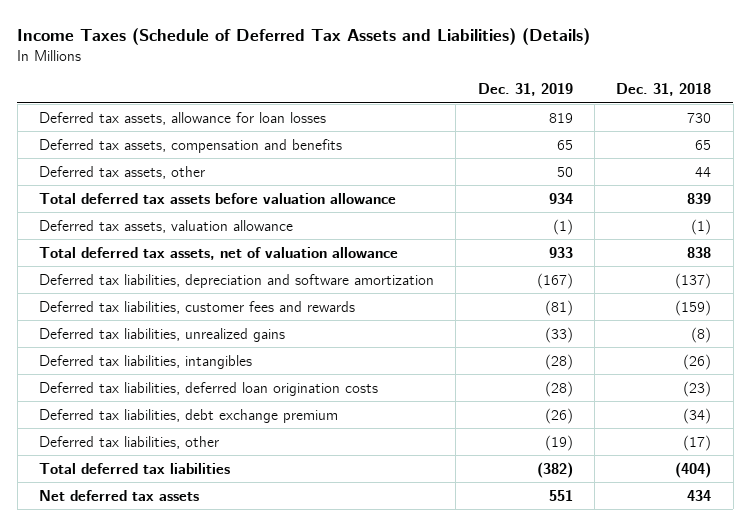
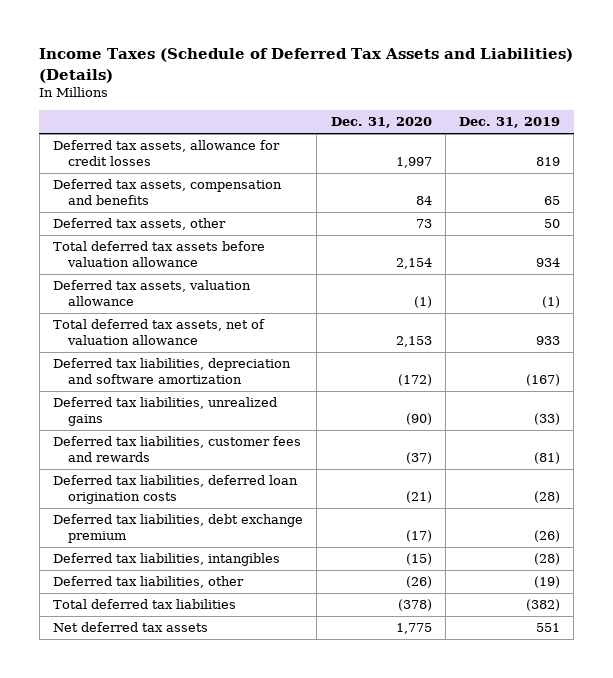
- | Dec. 31, 2019 | Dec. 31, 2018
+ | Dec. 31, 2020 | Dec. 31, 2019
- Deferred tax assets, allowance for loan losses | 819 | 730
+ Deferred tax assets, allowance for credit losses | 1,997 | 819
moved down: Deferred tax liabilities, customer fees and rewards | (37) | (81)
moved down: Deferred tax liabilities, intangibles | (15) | (28)

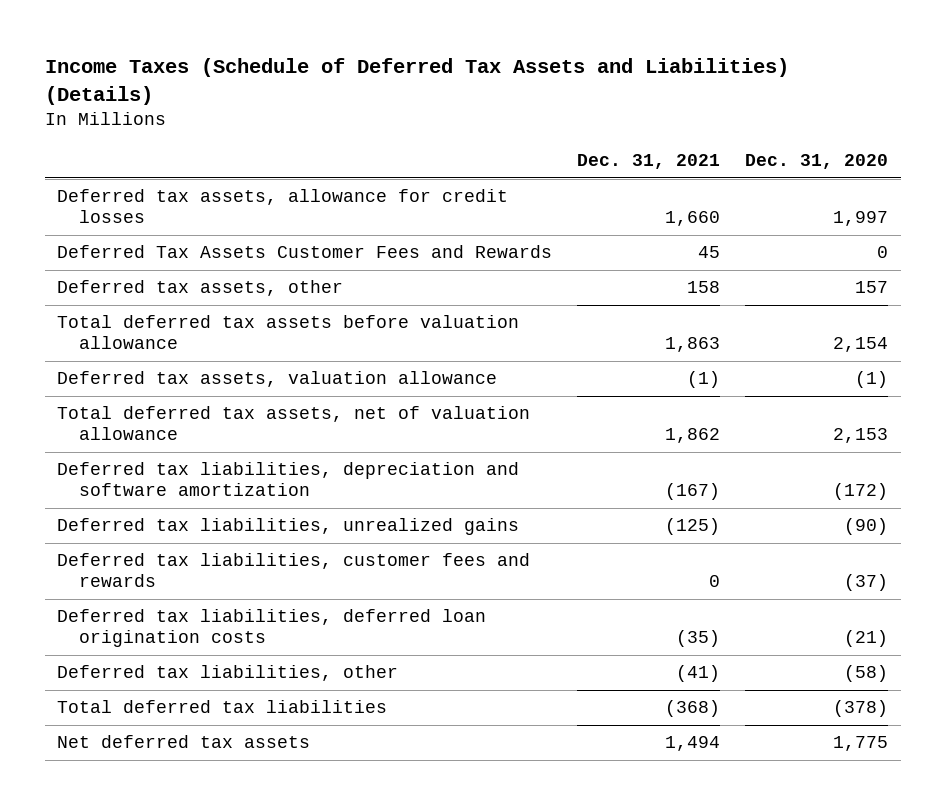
- | Dec. 31, 2020 | Dec. 31, 2019
+ | Dec. 31, 2021 | Dec. 31, 2020
- Deferred tax assets, compensation and benefits | 84 | 65
- Deferred tax assets, other | 73 | 50
+ Deferred Tax Assets Customer Fees and Rewards | 45 | 0
+ Deferred tax assets, other | 158 | 157
- Deferred tax liabilities, debt exchange premium | (17) | (26)
- Deferred tax liabilities, intangibles | (15) | (28)
- Deferred tax liabilities, other | (26) | (19)
+ Deferred tax liabilities, other | (41) | (58)

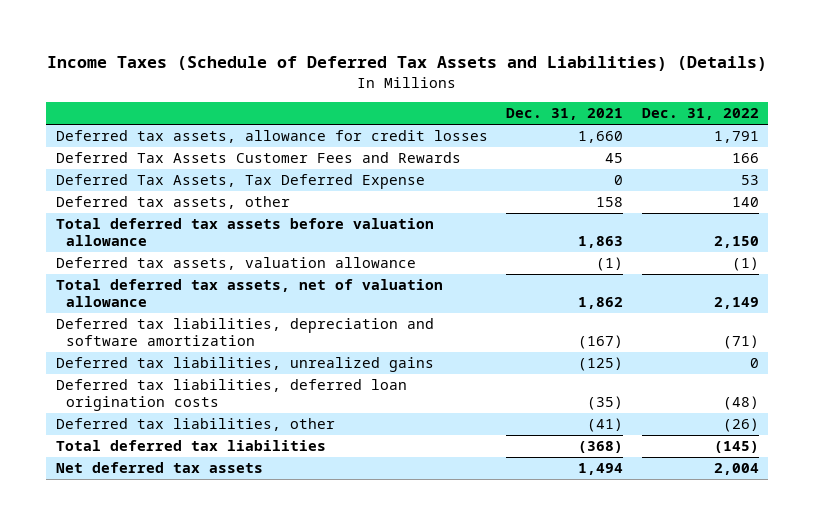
- | Dec. 31, 2021 | Dec. 31, 2020
+ | Dec. 31, 2021 | Dec. 31, 2022
+ Deferred Tax Assets, Tax Deferred Expense | 0 | 53
- Deferred tax liabilities, customer fees and rewards | 0 | (37)

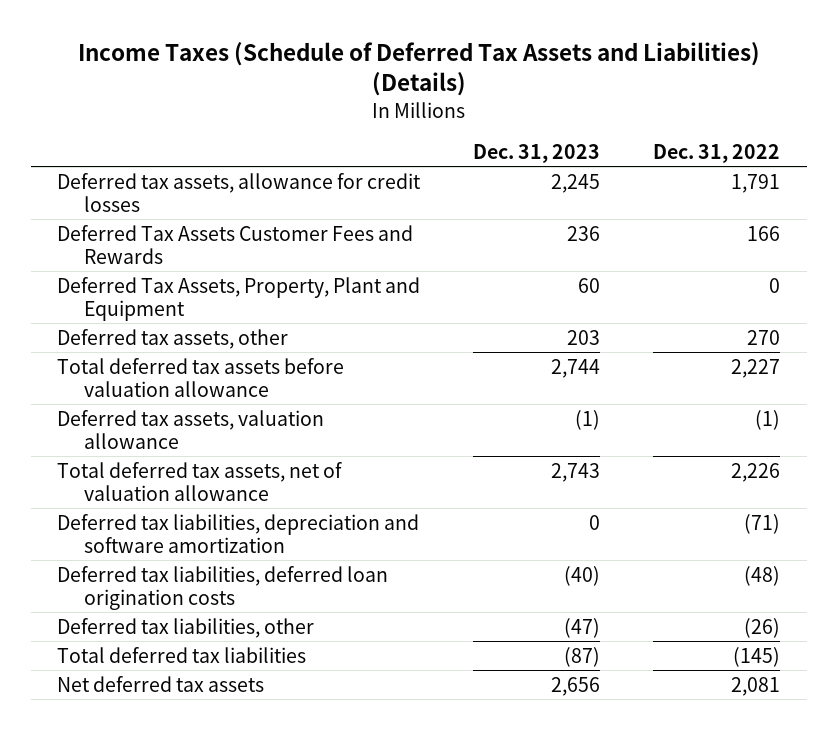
- | Dec. 31, 2021 | Dec. 31, 2022
+ | Dec. 31, 2023 | Dec. 31, 2022
- Deferred Tax Assets, Tax Deferred Expense | 0 | 53
- Deferred tax assets, other | 158 | 140
- Total deferred tax assets before valuation allowance | 1,863 | 2,150
+ Deferred Tax Assets, Property, Plant and Equipment | 60 | 0
+ Deferred tax assets, other | 203 | 270
+ Total deferred tax assets before valuation allowance | 2,744 | 2,227
- Total deferred tax assets, net of valuation allowance | 1,862 | 2,149
+ Total deferred tax assets, net of valuation allowance | 2,743 | 2,226
- Deferred tax liabilities, unrealized gains | (125) | 0
- Net deferred tax assets | 1,494 | 2,004
+ Net deferred tax assets | 2,656 | 2,081

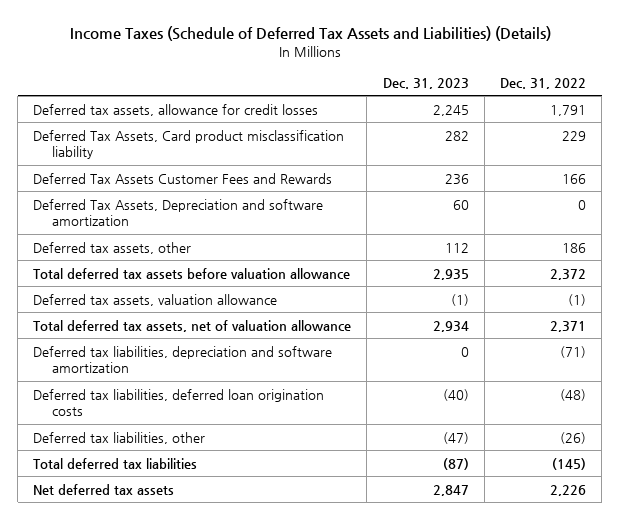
+ Deferred Tax Assets, Card product misclassification liability | 282 | 229
- Deferred Tax Assets, Property, Plant and Equipment | 60 | 0
- Deferred tax assets, other | 203 | 270
- Total deferred tax assets before valuation allowance | 2,744 | 2,227
+ Deferred Tax Assets, Depreciation and software amortization | 60 | 0
+ Deferred tax assets, other | 112 | 186
+ Total deferred tax assets before valuation allowance | 2,935 | 2,372
- Total deferred tax assets, net of valuation allowance | 2,743 | 2,226
+ Total deferred tax assets, net of valuation allowance | 2,934 | 2,371
- Net deferred tax assets | 2,656 | 2,081
+ Net deferred tax assets | 2,847 | 2,226

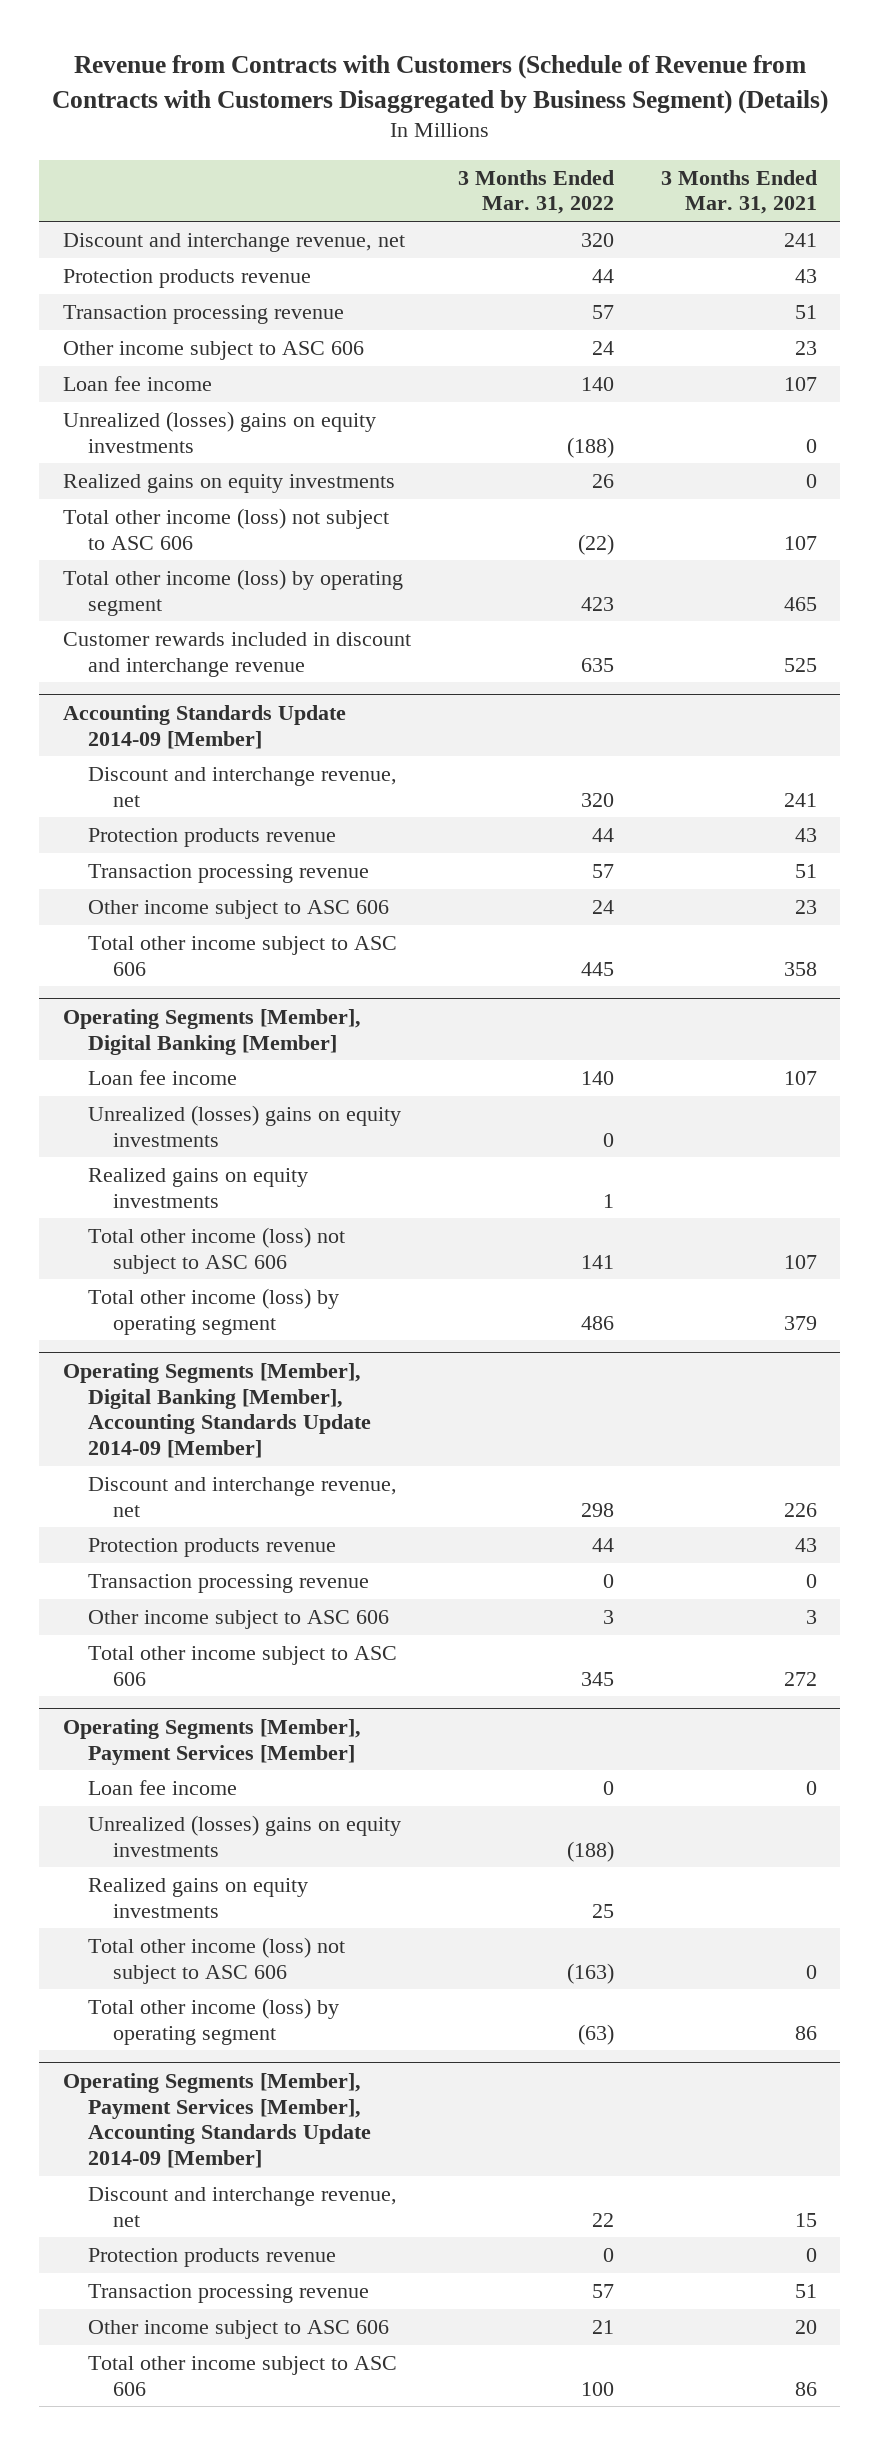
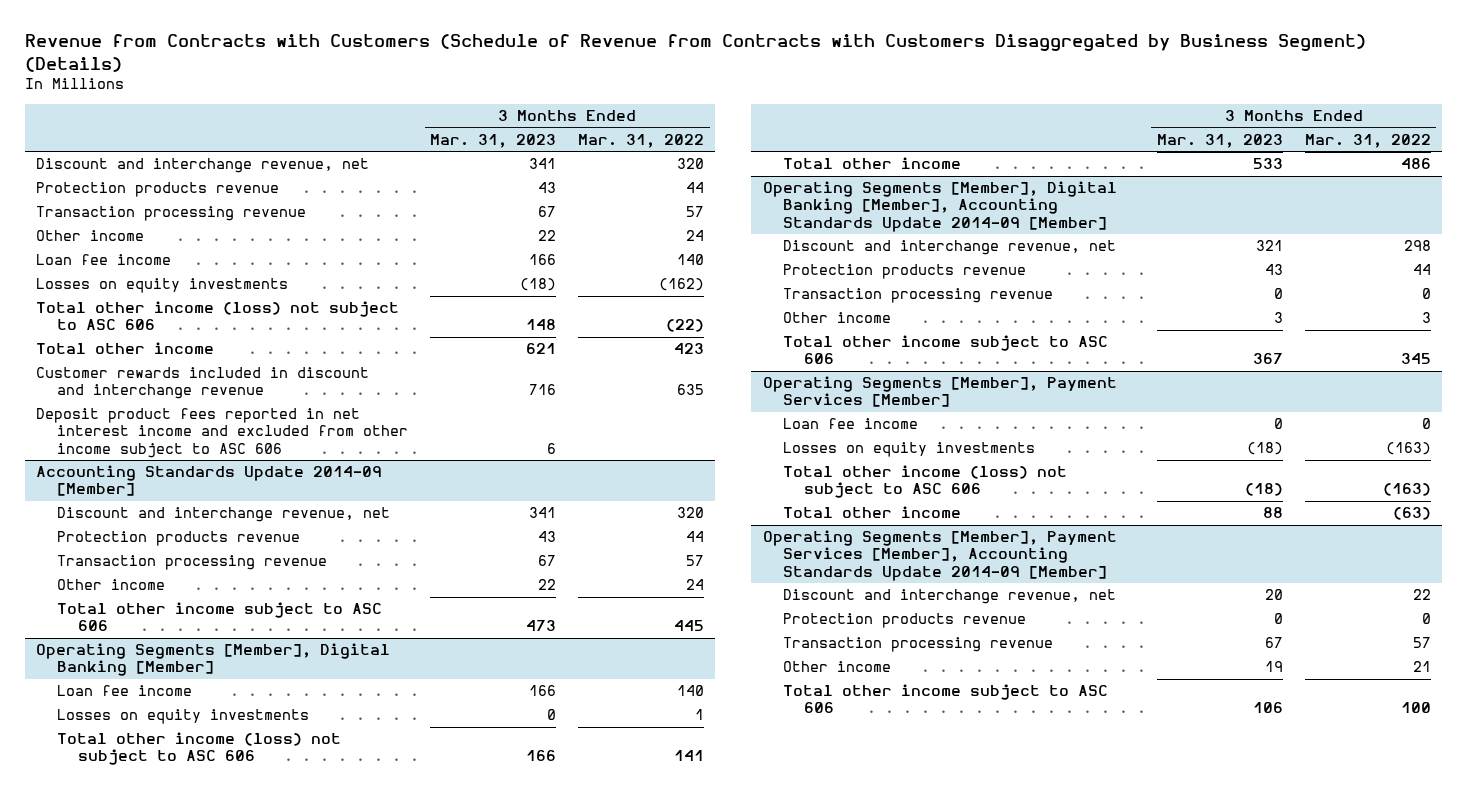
- | 3 Months Ended Mar. 31, 2022 | 3 Months Ended Mar. 31, 2021
+ | 3 Months Ended Mar. 31, 2023 | 3 Months Ended Mar. 31, 2022
- Other income subject to ASC 606 | 24 | 23
+ Other income | 22 | 24
- Unrealized (losses) gains on equity investments | (188) | 0
- Realized gains on equity investments | 26 | 0
+ Losses on equity investments | (18) | (162)
- Total other income (loss) by operating segment | 423 | 465
+ Total other income | 621 | 423
+ Deposit product fees reported in net interest income and excluded from other income subject to ASC 606 | 6 |
@ Accounting Standards Update 2014-09 [Member]
- Other income subject to ASC 606 | 24 | 23
+ Other income | 22 | 24
@ Operating Segments [Member], Digital Banking [Member]
- Unrealized (losses) gains on equity investments | 0 |
- Realized gains on equity investments | 1 |
+ Losses on equity investments | 0 | 1
- Total other income (loss) by operating segment | 486 | 379
+ Total other income | 533 | 486
@ Operating Segments [Member], Digital Banking [Member], Accounting Standards Update 2014-09 [Member]
- Other income subject to ASC 606 | 3 | 3
+ Other income | 3 | 3
@ Operating Segments [Member], Payment Services [Member]
- Unrealized (losses) gains on equity investments | (188) |
- Realized gains on equity investments | 25 |
+ Losses on equity investments | (18) | (163)
- Total other income (loss) by operating segment | (63) | 86
+ Total other income | 88 | (63)
@ Operating Segments [Member], Payment Services [Member], Accounting Standards Update 2014-09 [Member]
- Other income subject to ASC 606 | 21 | 20
+ Other income | 19 | 21

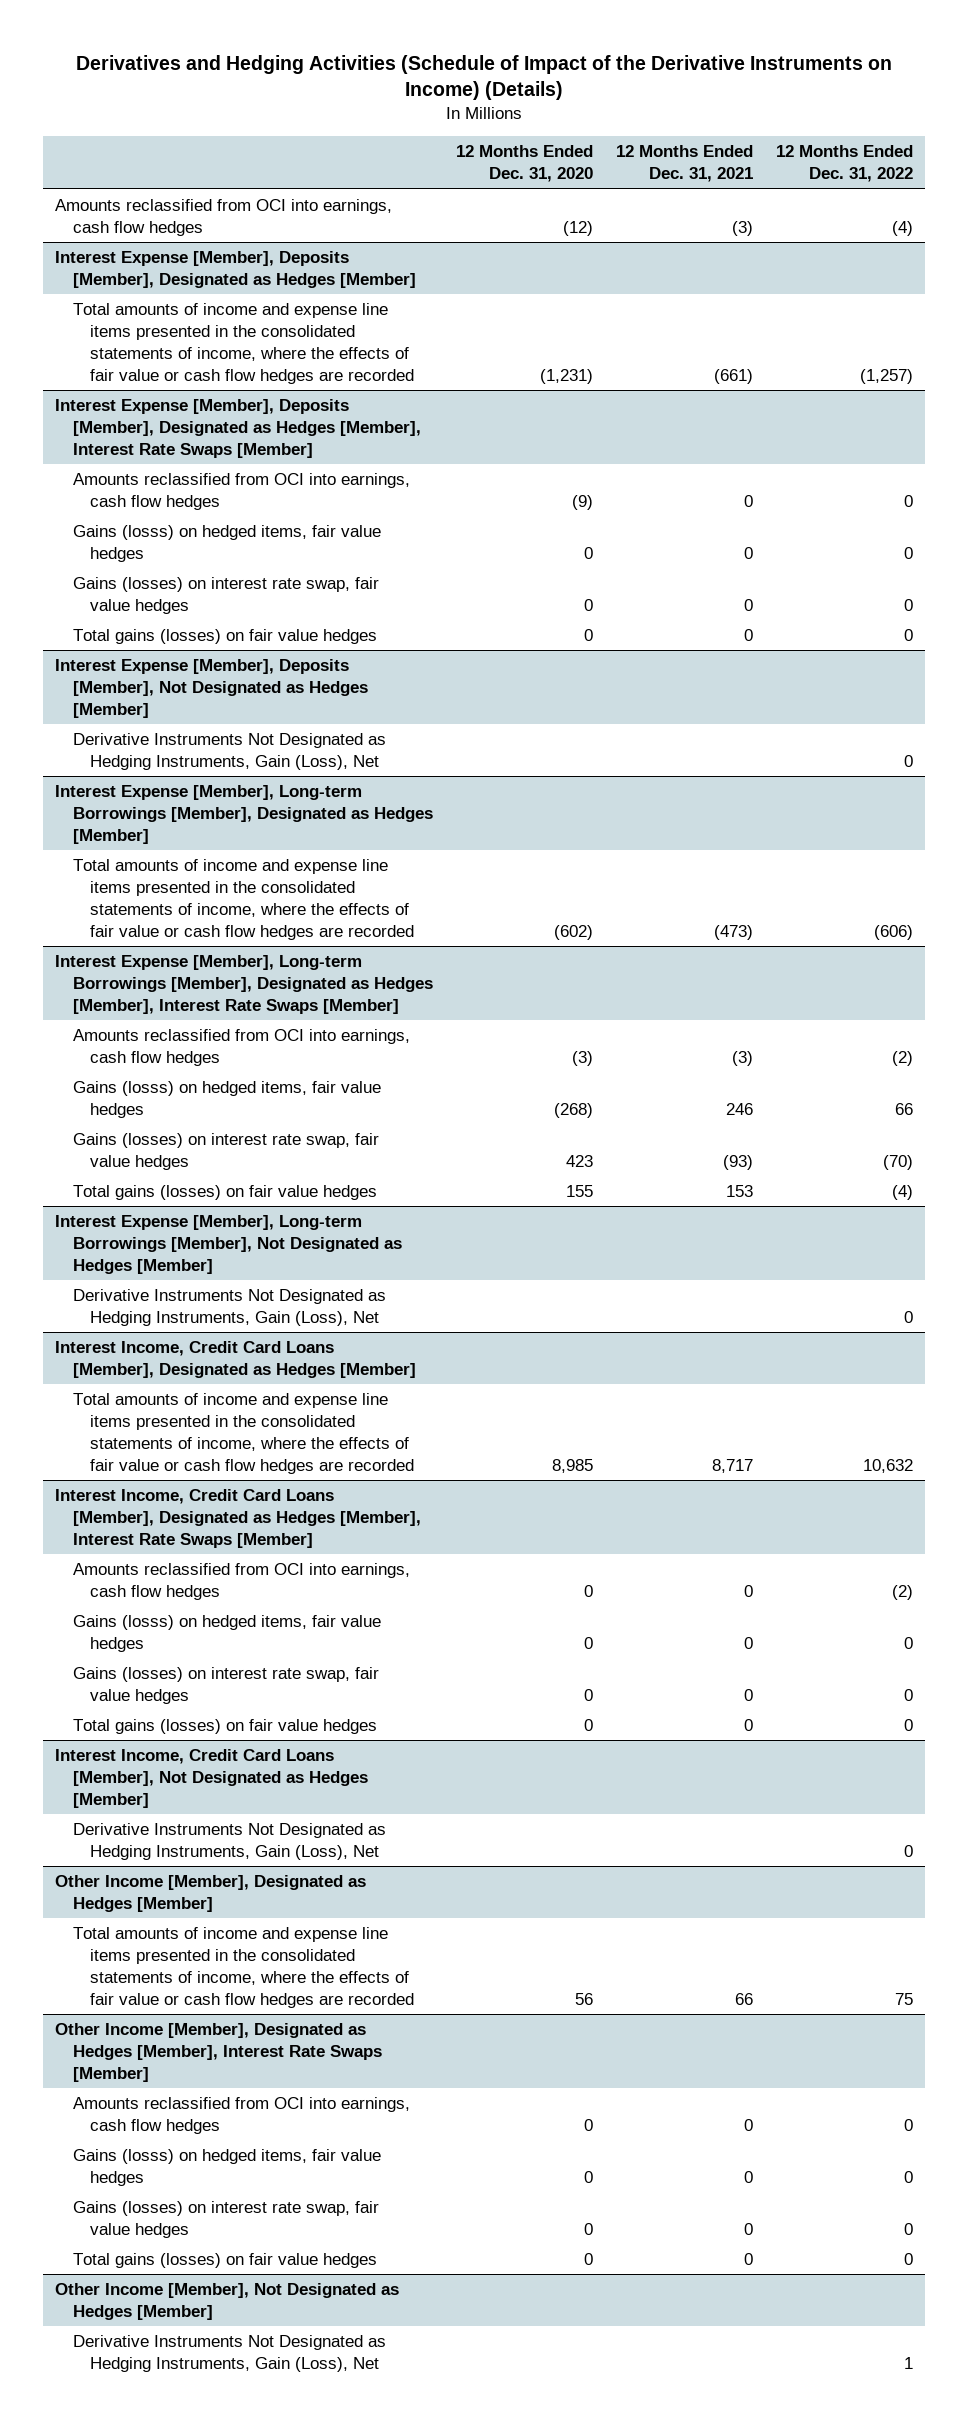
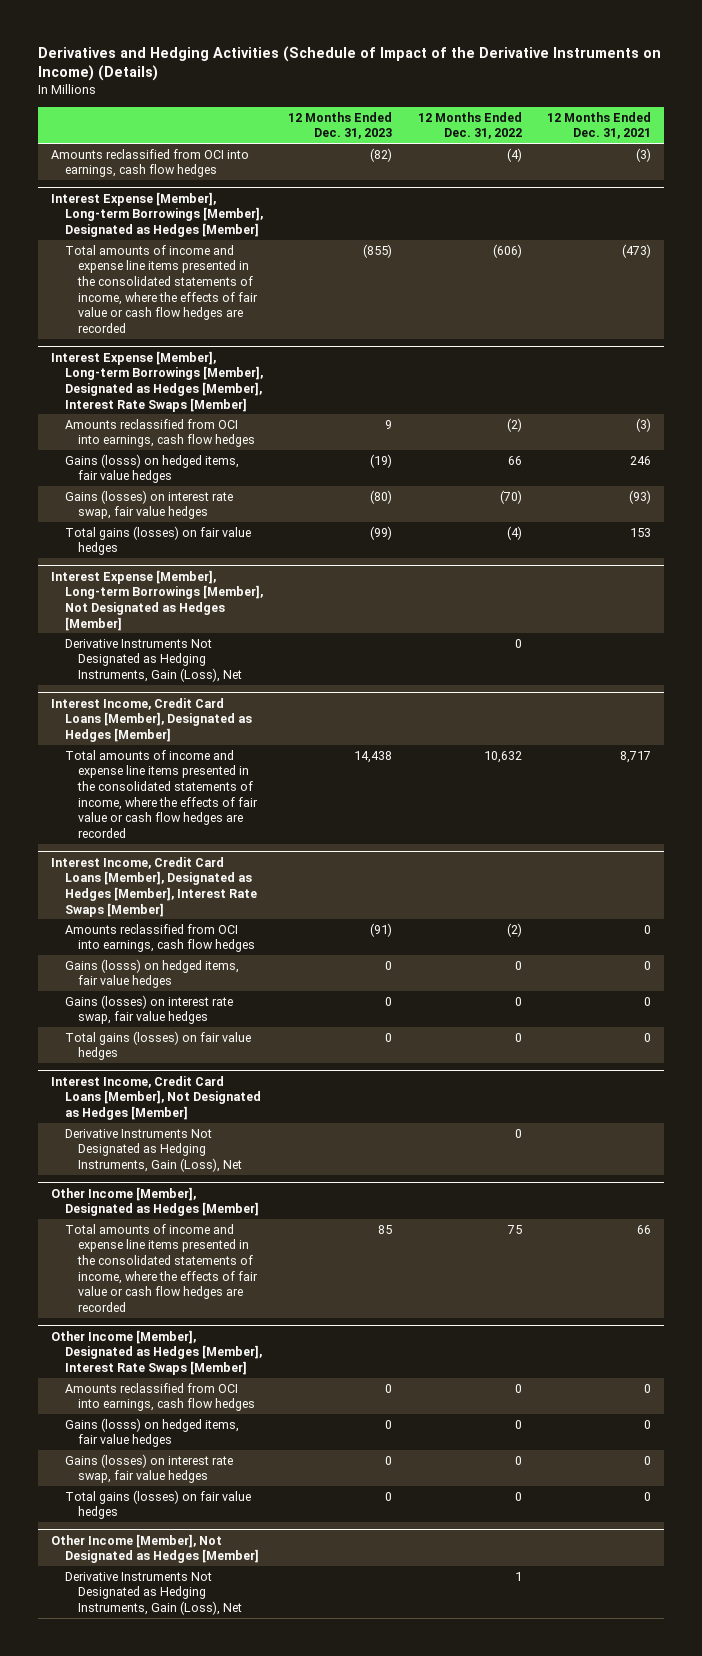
- | 12 Months Ended Dec. 31, 2020 | 12 Months Ended Dec. 31, 2021 | 12 Months Ended Dec. 31, 2022
+ | 12 Months Ended Dec. 31, 2023 | 12 Months Ended Dec. 31, 2022 | 12 Months Ended Dec. 31, 2021
- Interest Expense [Member], Deposits [Member], Designated as Hedges [Member]
- Total amounts of income and expense line items presented in the consolidated statements of income, where the effects of fair value or cash flow hedges are recorded | (1,231) | (661) | (1,257)
- Interest Expense [Member], Deposits [Member], Designated as Hedges [Member], Interest Rate Swaps [Member]
- Amounts reclassified from OCI into earnings, cash flow hedges | (9) | 0 | 0
- Gains (losss) on hedged items, fair value hedges | 0 | 0 | 0
- Gains (losses) on interest rate swap, fair value hedges | 0 | 0 | 0
- Total gains (losses) on fair value hedges | 0 | 0 | 0
- Interest Expense [Member], Deposits [Member], Not Designated as Hedges [Member]
- Derivative Instruments Not Designated as Hedging Instruments, Gain (Loss), Net | | | 0

